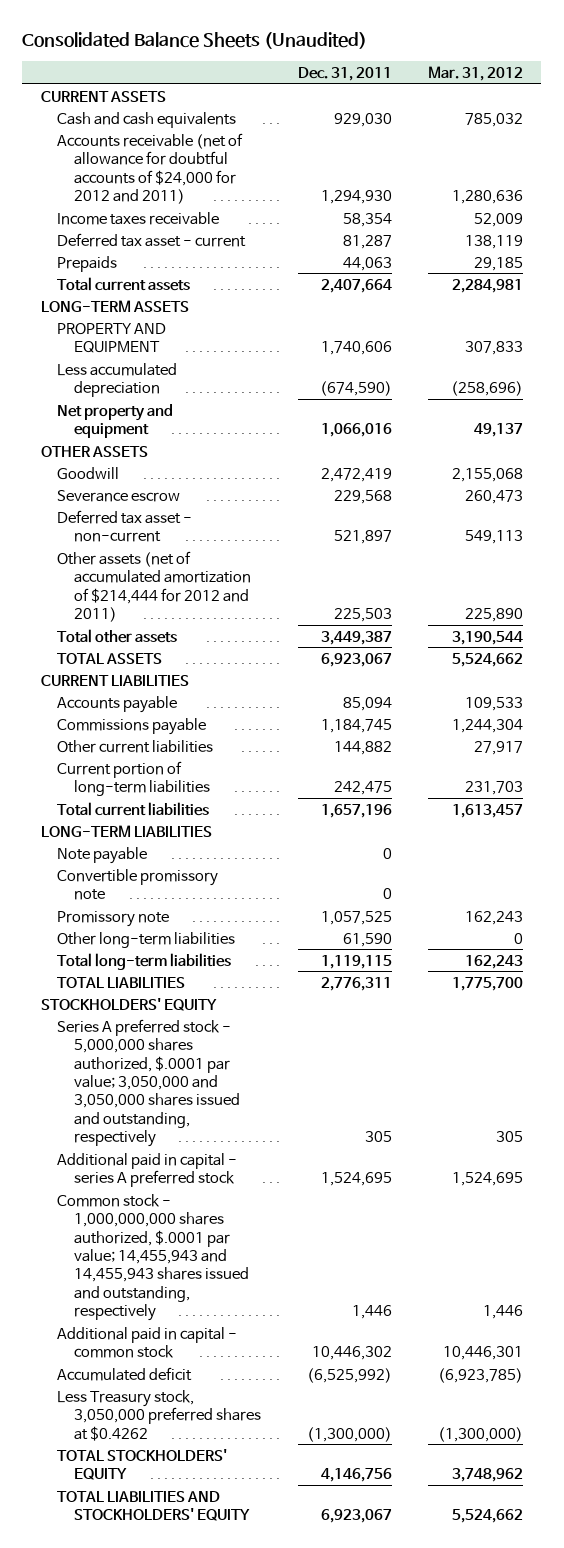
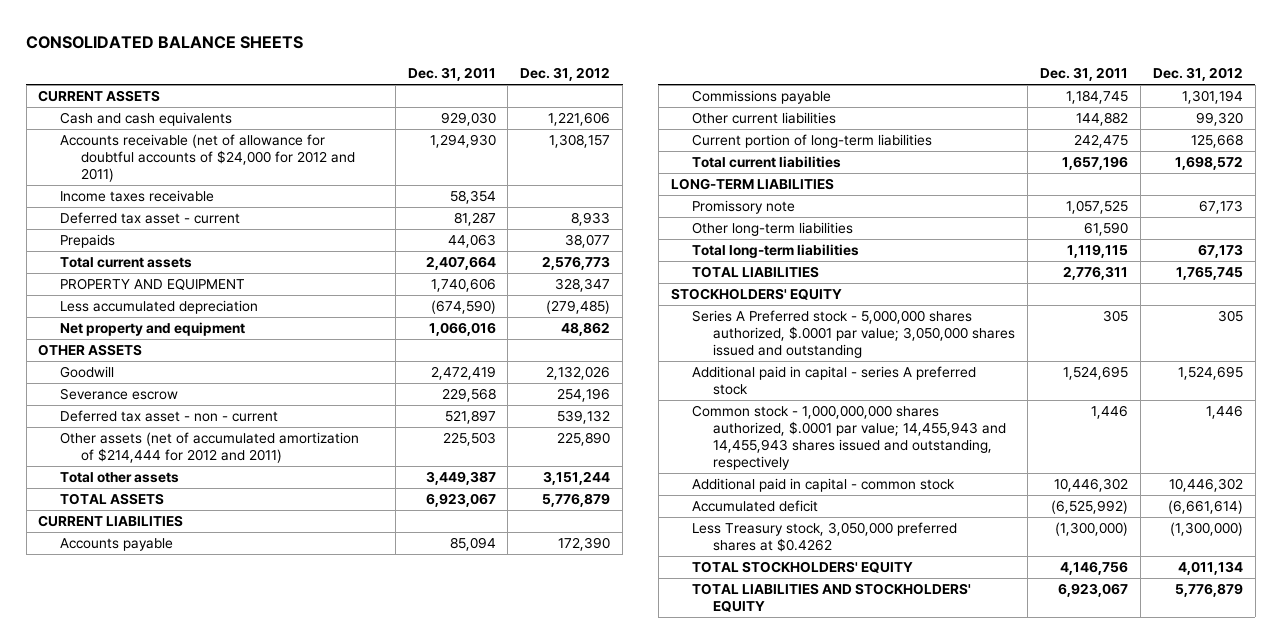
- Consolidated Balance Sheets (Unaudited)
+ CONSOLIDATED BALANCE SHEETS
- | Dec. 31, 2011 | Mar. 31, 2012
+ | Dec. 31, 2011 | Dec. 31, 2012
- LONG-TERM ASSETS
- Deferred tax asset - non-current | 521,897 | 549,113
+ Deferred tax asset - non - current | 521,897 | 539,132
- Note payable | 0 |
- Convertible promissory note | 0 |
- Series A preferred stock - 5,000,000 shares authorized, $.0001 par value; 3,050,000 and 3,050,000 shares issued and outstanding, respectively | 305 | 305
+ Series A Preferred stock - 5,000,000 shares authorized, $.0001 par value; 3,050,000 shares issued and outstanding | 305 | 305

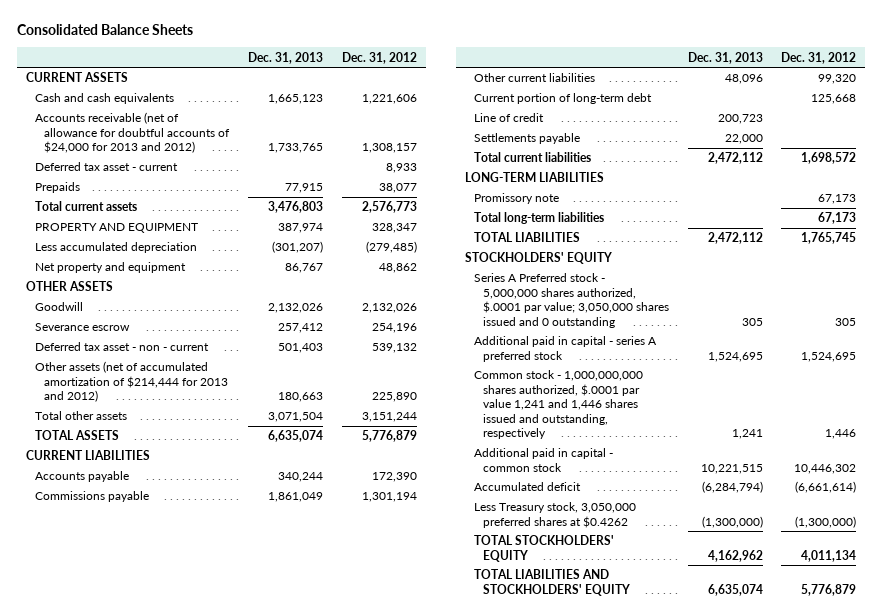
- CONSOLIDATED BALANCE SHEETS
+ Consolidated Balance Sheets
- | Dec. 31, 2011 | Dec. 31, 2012
+ | Dec. 31, 2013 | Dec. 31, 2012
- Accounts receivable (net of allowance for doubtful accounts of $24,000 for 2012 and 2011) | 1,294,930 | 1,308,157
- Income taxes receivable | 58,354 |
+ Accounts receivable (net of allowance for doubtful accounts of $24,000 for 2013 and 2012) | 1,733,765 | 1,308,157
- Other assets (net of accumulated amortization of $214,444 for 2012 and 2011) | 225,503 | 225,890
+ Other assets (net of accumulated amortization of $214,444 for 2013 and 2012) | 180,663 | 225,890
- Current portion of long-term liabilities | 242,475 | 125,668
+ Current portion of long-term debt | | 125,668
+ Line of credit | 200,723 |
+ Settlements payable | 22,000 |
- Other long-term liabilities | 61,590 |
- Series A Preferred stock - 5,000,000 shares authorized, $.0001 par value; 3,050,000 shares issued and outstanding | 305 | 305
+ Series A Preferred stock - 5,000,000 shares authorized, $.0001 par value; 3,050,000 shares issued and 0 outstanding | 305 | 305
- Common stock - 1,000,000,000 shares authorized, $.0001 par value; 14,455,943 and 14,455,943 shares issued and outstanding, respectively | 1,446 | 1,446
+ Common stock - 1,000,000,000 shares authorized, $.0001 par value 1,241 and 1,446 shares issued and outstanding, respectively | 1,241 | 1,446

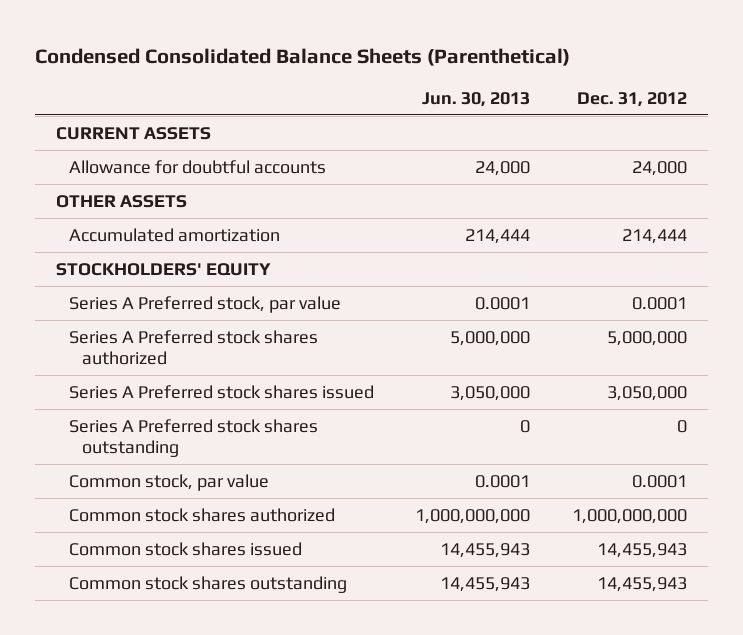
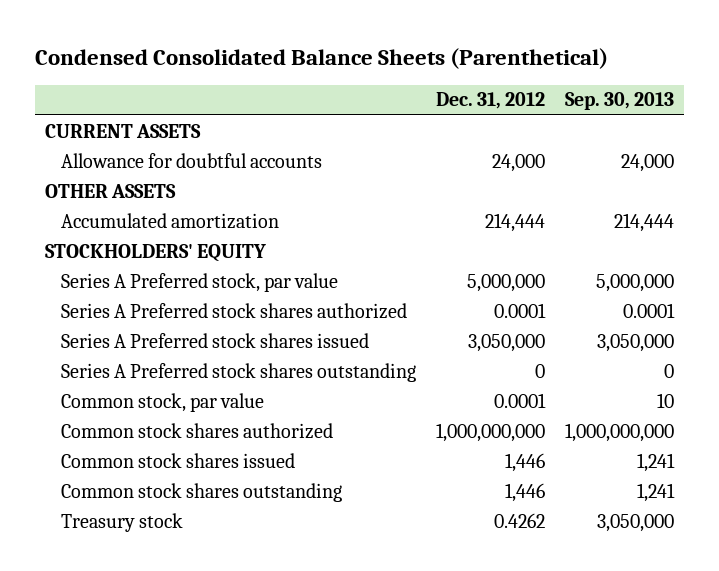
- | Jun. 30, 2013 | Dec. 31, 2012
+ | Dec. 31, 2012 | Sep. 30, 2013
- Series A Preferred stock, par value | 0.0001 | 0.0001
- Series A Preferred stock shares authorized | 5,000,000 | 5,000,000
+ Series A Preferred stock, par value | 5,000,000 | 5,000,000
+ Series A Preferred stock shares authorized | 0.0001 | 0.0001
- Common stock shares issued | 14,455,943 | 14,455,943
- Common stock shares outstanding | 14,455,943 | 14,455,943
+ Common stock shares issued | 1,446 | 1,241
+ Common stock shares outstanding | 1,446 | 1,241
+ Treasury stock | 0.4262 | 3,050,000

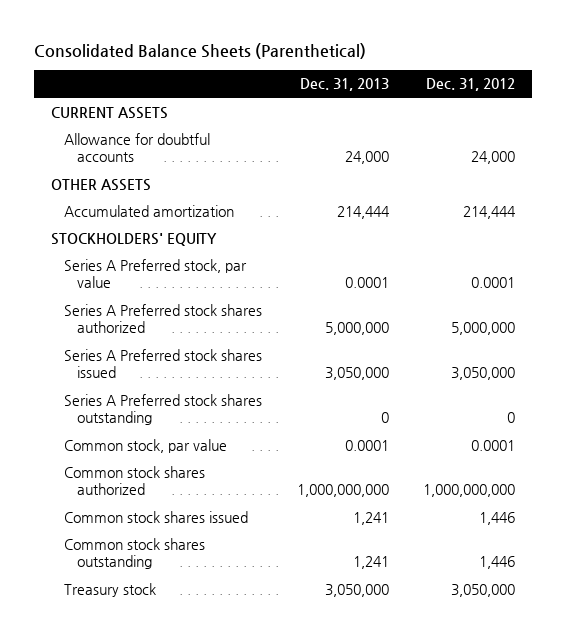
- Condensed Consolidated Balance Sheets (Parenthetical)
+ Consolidated Balance Sheets (Parenthetical)
- | Dec. 31, 2012 | Sep. 30, 2013
+ | Dec. 31, 2013 | Dec. 31, 2012
- Series A Preferred stock, par value | 5,000,000 | 5,000,000
- Series A Preferred stock shares authorized | 0.0001 | 0.0001
+ Series A Preferred stock, par value | 0.0001 | 0.0001
+ Series A Preferred stock shares authorized | 5,000,000 | 5,000,000
- Treasury stock | 0.4262 | 3,050,000
+ Treasury stock | 3,050,000 | 3,050,000

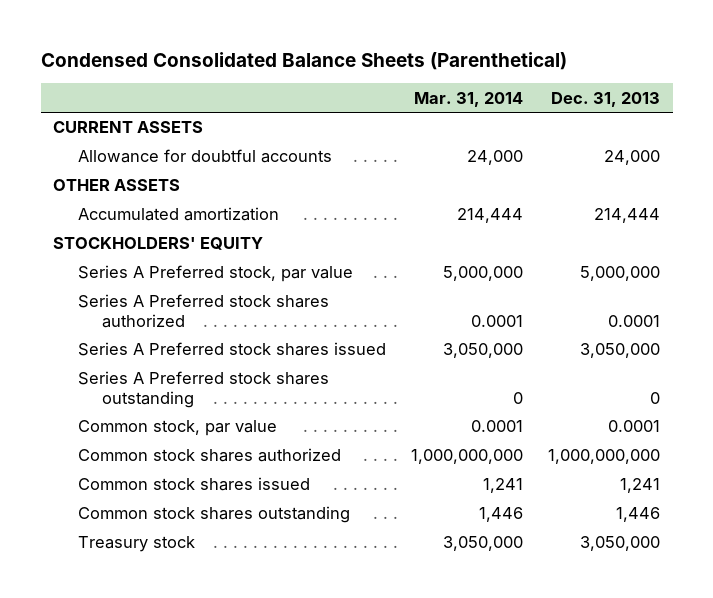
- Consolidated Balance Sheets (Parenthetical)
+ Condensed Consolidated Balance Sheets (Parenthetical)
- | Dec. 31, 2013 | Dec. 31, 2012
+ | Mar. 31, 2014 | Dec. 31, 2013
- Series A Preferred stock, par value | 0.0001 | 0.0001
- Series A Preferred stock shares authorized | 5,000,000 | 5,000,000
+ Series A Preferred stock, par value | 5,000,000 | 5,000,000
+ Series A Preferred stock shares authorized | 0.0001 | 0.0001
- Common stock shares outstanding | 1,241 | 1,446
+ Common stock shares outstanding | 1,446 | 1,446

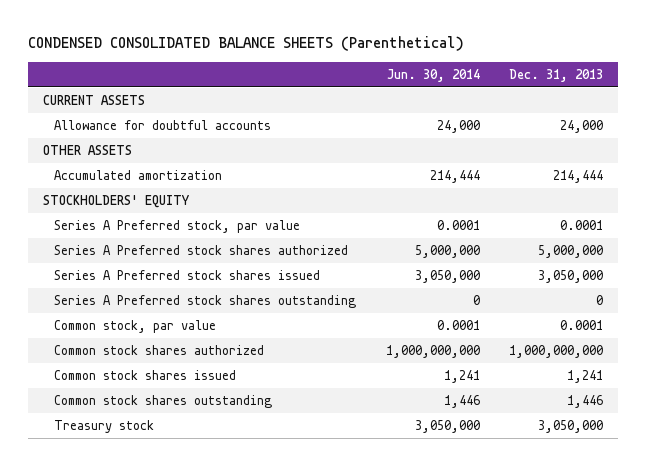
- Condensed Consolidated Balance Sheets (Parenthetical)
+ CONDENSED CONSOLIDATED BALANCE SHEETS (Parenthetical)
- | Mar. 31, 2014 | Dec. 31, 2013
+ | Jun. 30, 2014 | Dec. 31, 2013
- Series A Preferred stock, par value | 5,000,000 | 5,000,000
- Series A Preferred stock shares authorized | 0.0001 | 0.0001
+ Series A Preferred stock, par value | 0.0001 | 0.0001
+ Series A Preferred stock shares authorized | 5,000,000 | 5,000,000

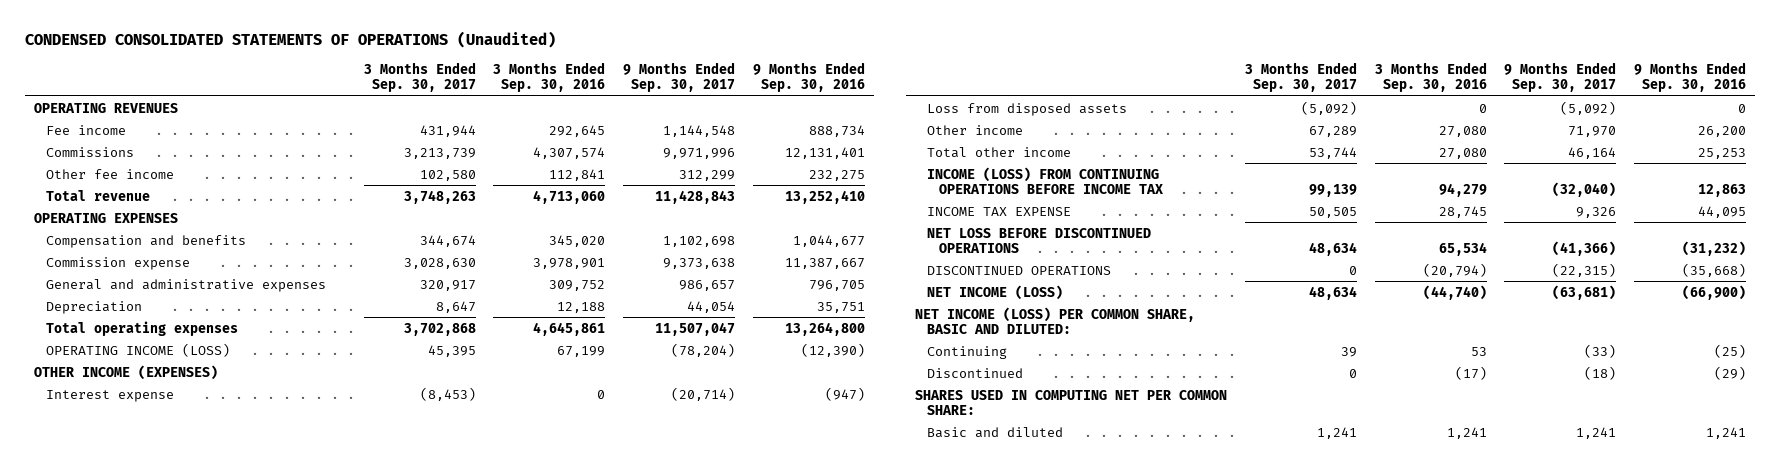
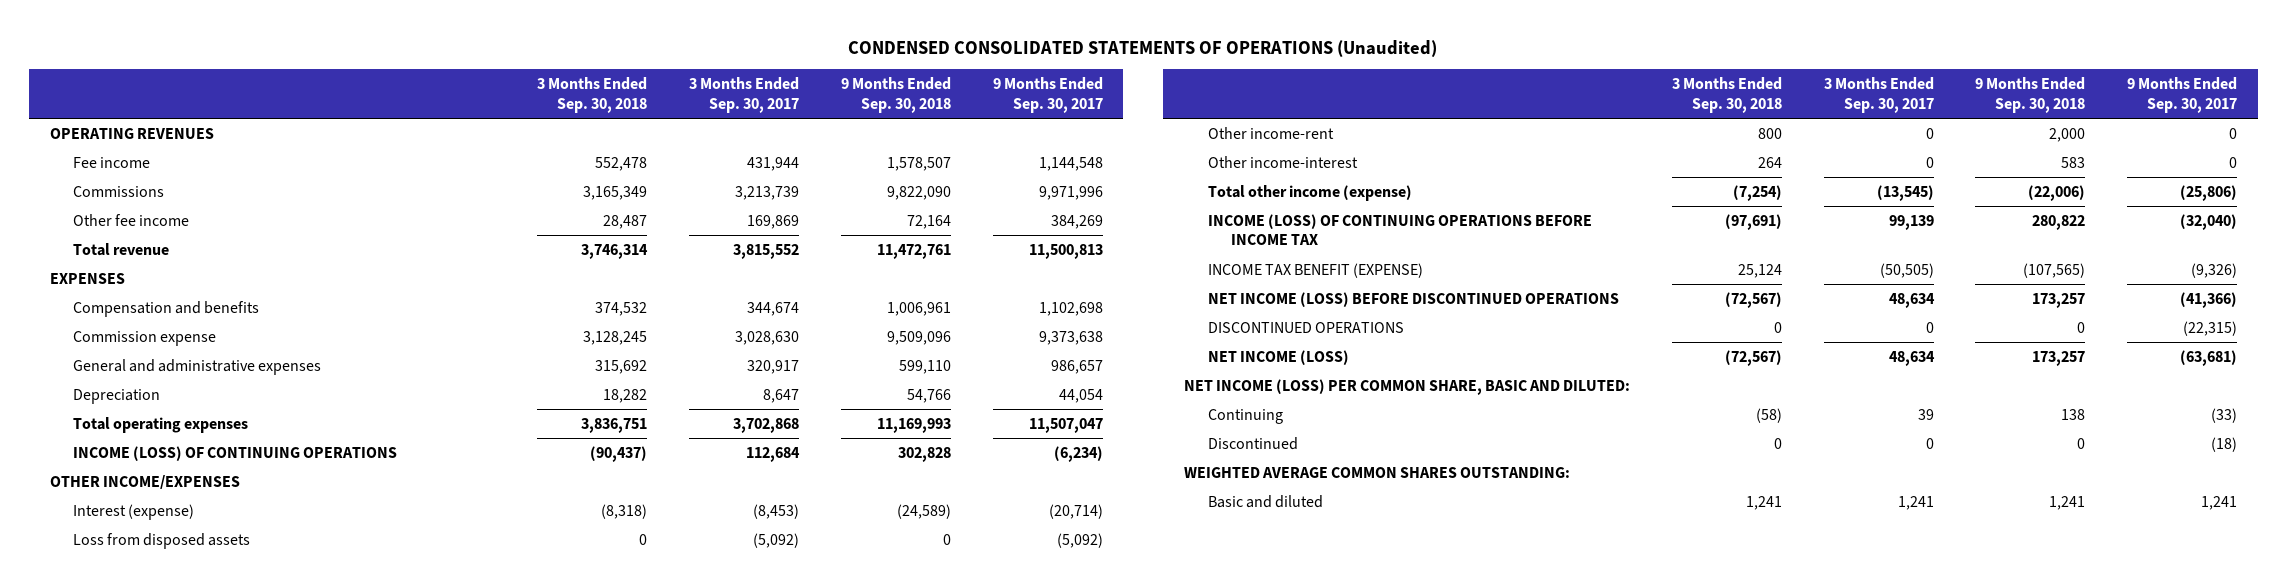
- | 3 Months Ended Sep. 30, 2017 | 3 Months Ended Sep. 30, 2016 | 9 Months Ended Sep. 30, 2017 | 9 Months Ended Sep. 30, 2016
+ | 3 Months Ended Sep. 30, 2018 | 3 Months Ended Sep. 30, 2017 | 9 Months Ended Sep. 30, 2018 | 9 Months Ended Sep. 30, 2017
- Other fee income | 102,580 | 112,841 | 312,299 | 232,275
- Total revenue | 3,748,263 | 4,713,060 | 11,428,843 | 13,252,410
- OPERATING EXPENSES
+ Other fee income | 28,487 | 169,869 | 72,164 | 384,269
+ Total revenue | 3,746,314 | 3,815,552 | 11,472,761 | 11,500,813
+ EXPENSES
- OPERATING INCOME (LOSS) | 45,395 | 67,199 | (78,204) | (12,390)
- OTHER INCOME (EXPENSES)
- Interest expense | (8,453) | 0 | (20,714) | (947)
+ INCOME (LOSS) OF CONTINUING OPERATIONS | (90,437) | 112,684 | 302,828 | (6,234)
+ OTHER INCOME/EXPENSES
+ Interest (expense) | (8,318) | (8,453) | (24,589) | (20,714)
- Other income | 67,289 | 27,080 | 71,970 | 26,200
- Total other income | 53,744 | 27,080 | 46,164 | 25,253
- INCOME (LOSS) FROM CONTINUING OPERATIONS BEFORE INCOME TAX | 99,139 | 94,279 | (32,040) | 12,863
- INCOME TAX EXPENSE | 50,505 | 28,745 | 9,326 | 44,095
- NET LOSS BEFORE DISCONTINUED OPERATIONS | 48,634 | 65,534 | (41,366) | (31,232)
+ Other income-rent | 800 | 0 | 2,000 | 0
+ Other income-interest | 264 | 0 | 583 | 0
+ Total other income (expense) | (7,254) | (13,545) | (22,006) | (25,806)
+ INCOME (LOSS) OF CONTINUING OPERATIONS BEFORE INCOME TAX | (97,691) | 99,139 | 280,822 | (32,040)
+ INCOME TAX BENEFIT (EXPENSE) | 25,124 | (50,505) | (107,565) | (9,326)
+ NET INCOME (LOSS) BEFORE DISCONTINUED OPERATIONS | (72,567) | 48,634 | 173,257 | (41,366)
- SHARES USED IN COMPUTING NET PER COMMON SHARE:
+ WEIGHTED AVERAGE COMMON SHARES OUTSTANDING:

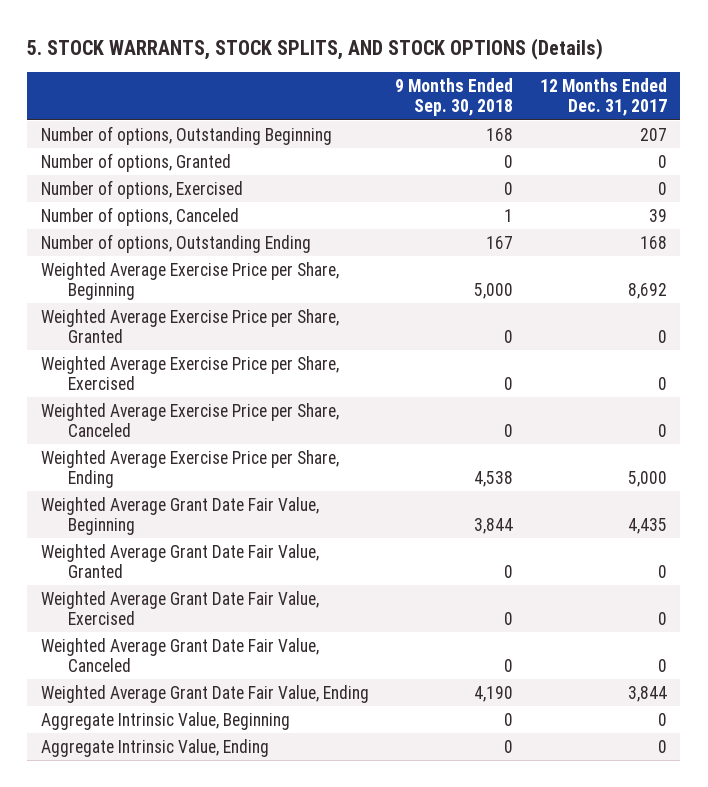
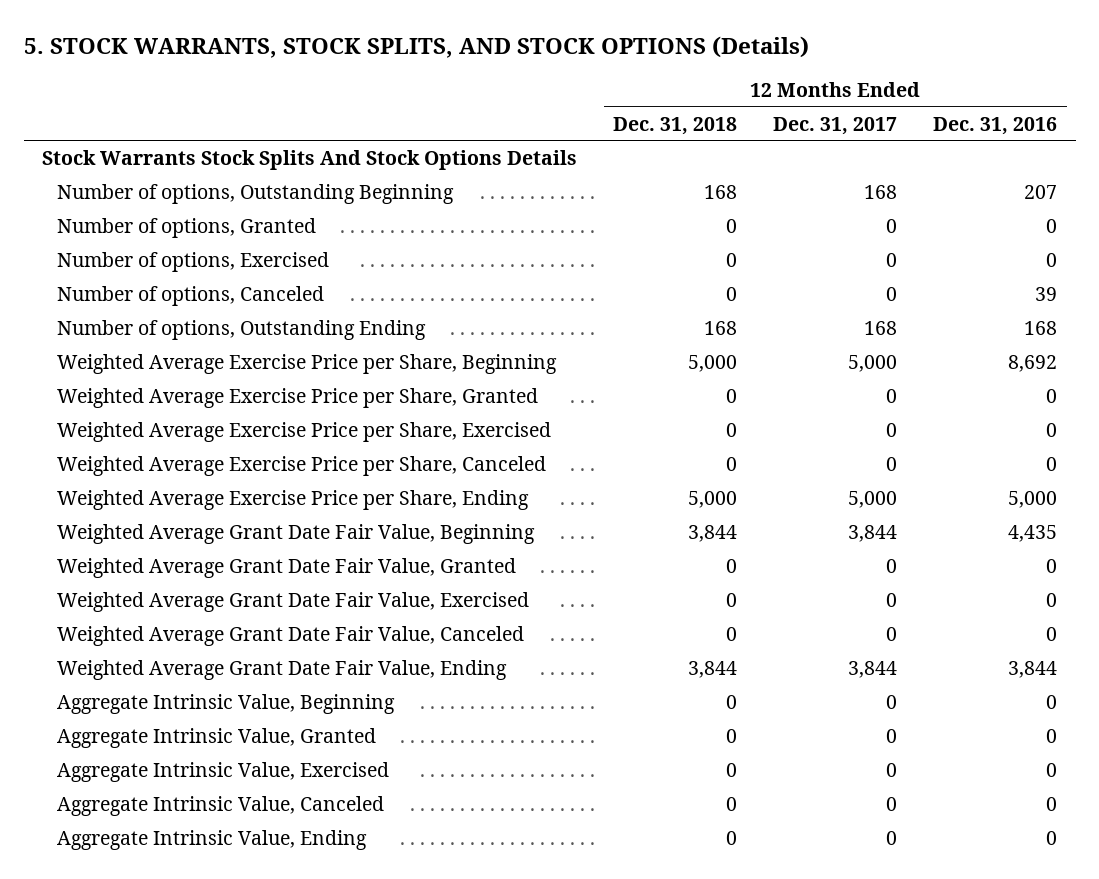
- | 9 Months Ended Sep. 30, 2018 | 12 Months Ended Dec. 31, 2017
+ | 12 Months Ended Dec. 31, 2018 | 12 Months Ended Dec. 31, 2017 | 12 Months Ended Dec. 31, 2016
- Number of options, Outstanding Beginning | 168 | 207
+ Stock Warrants Stock Splits And Stock Options Details
+ Number of options, Outstanding Beginning | 168 | 168 | 207
- Number of options, Canceled | 1 | 39
+ Number of options, Canceled | 0 | 0 | 39
- Weighted Average Exercise Price per Share, Beginning | 5,000 | 8,692
+ Weighted Average Exercise Price per Share, Beginning | 5,000 | 5,000 | 8,692
- Weighted Average Grant Date Fair Value, Beginning | 3,844 | 4,435
+ Weighted Average Grant Date Fair Value, Beginning | 3,844 | 3,844 | 4,435
+ Aggregate Intrinsic Value, Granted | 0 | 0 | 0
+ Aggregate Intrinsic Value, Exercised | 0 | 0 | 0
+ Aggregate Intrinsic Value, Canceled | 0 | 0 | 0

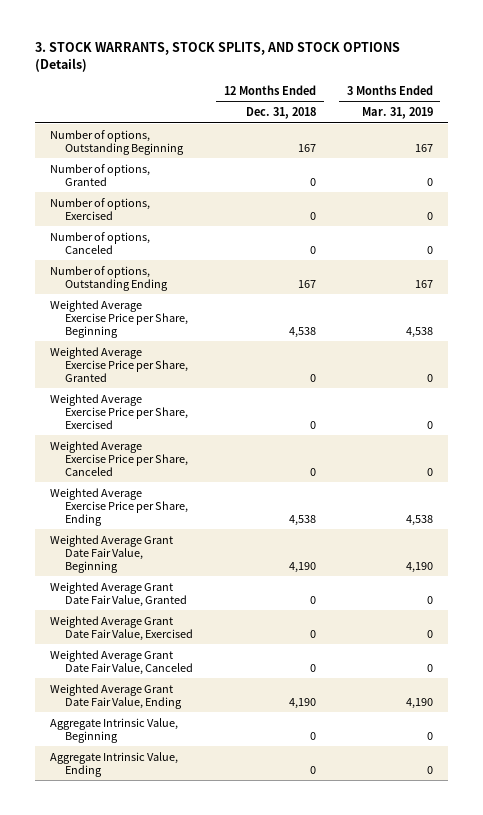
- 5. STOCK WARRANTS, STOCK SPLITS, AND STOCK OPTIONS (Details)
+ 3. STOCK WARRANTS, STOCK SPLITS, AND STOCK OPTIONS (Details)
- | 12 Months Ended Dec. 31, 2018 | 12 Months Ended Dec. 31, 2017 | 12 Months Ended Dec. 31, 2016
+ | 12 Months Ended Dec. 31, 2018 | 3 Months Ended Mar. 31, 2019
- Stock Warrants Stock Splits And Stock Options Details
- Number of options, Outstanding Beginning | 168 | 168 | 207
+ Number of options, Outstanding Beginning | 167 | 167
- Number of options, Outstanding Ending | 168 | 168 | 168
- Weighted Average Exercise Price per Share, Beginning | 5,000 | 5,000 | 8,692
+ Number of options, Outstanding Ending | 167 | 167
+ Weighted Average Exercise Price per Share, Beginning | 4,538 | 4,538
- Weighted Average Exercise Price per Share, Ending | 5,000 | 5,000 | 5,000
- Weighted Average Grant Date Fair Value, Beginning | 3,844 | 3,844 | 4,435
+ Weighted Average Exercise Price per Share, Ending | 4,538 | 4,538
+ Weighted Average Grant Date Fair Value, Beginning | 4,190 | 4,190
- Weighted Average Grant Date Fair Value, Ending | 3,844 | 3,844 | 3,844
+ Weighted Average Grant Date Fair Value, Ending | 4,190 | 4,190
- Aggregate Intrinsic Value, Granted | 0 | 0 | 0
- Aggregate Intrinsic Value, Exercised | 0 | 0 | 0
- Aggregate Intrinsic Value, Canceled | 0 | 0 | 0

